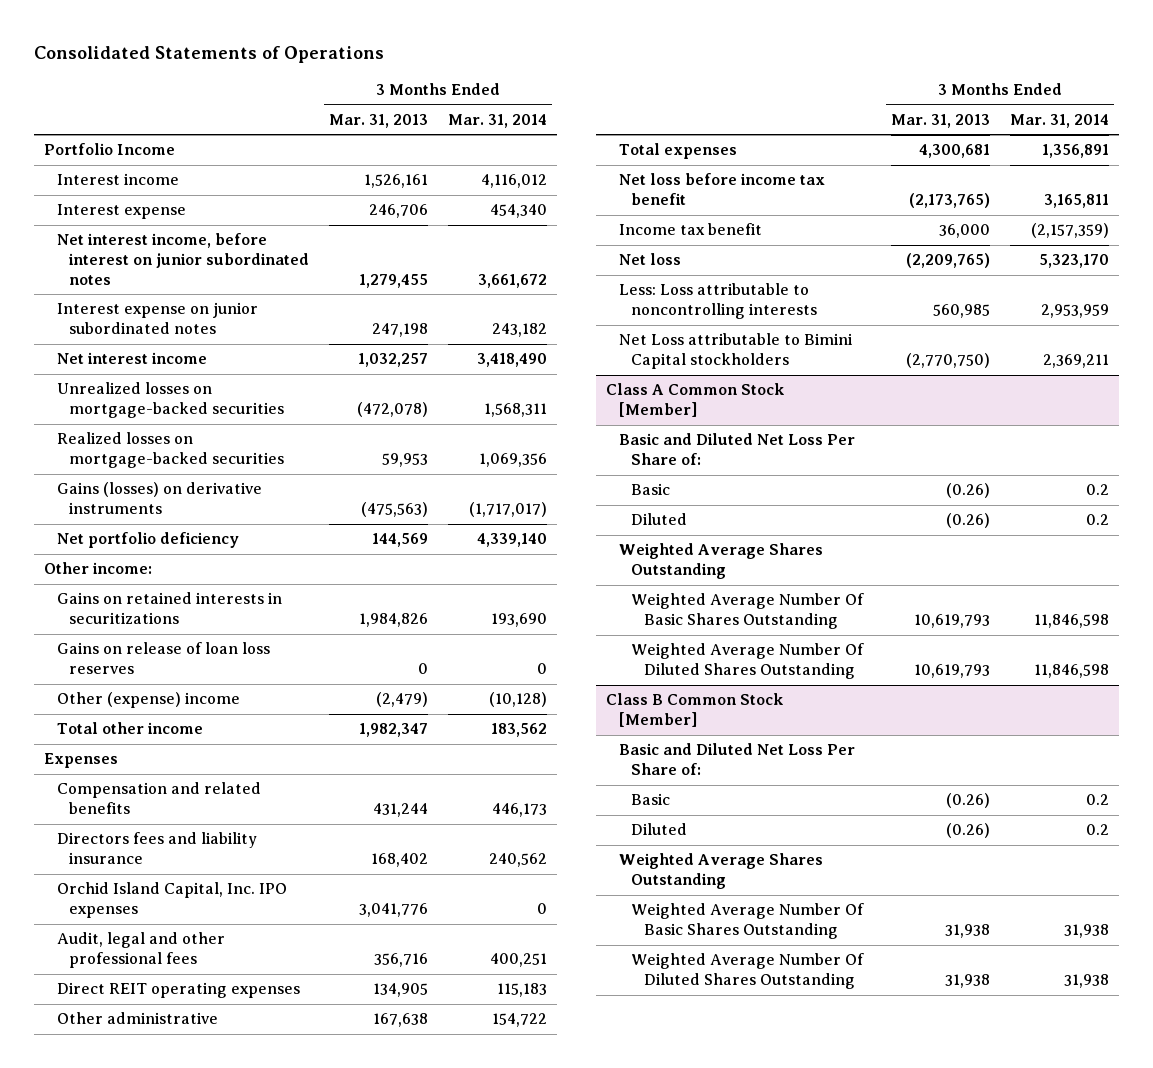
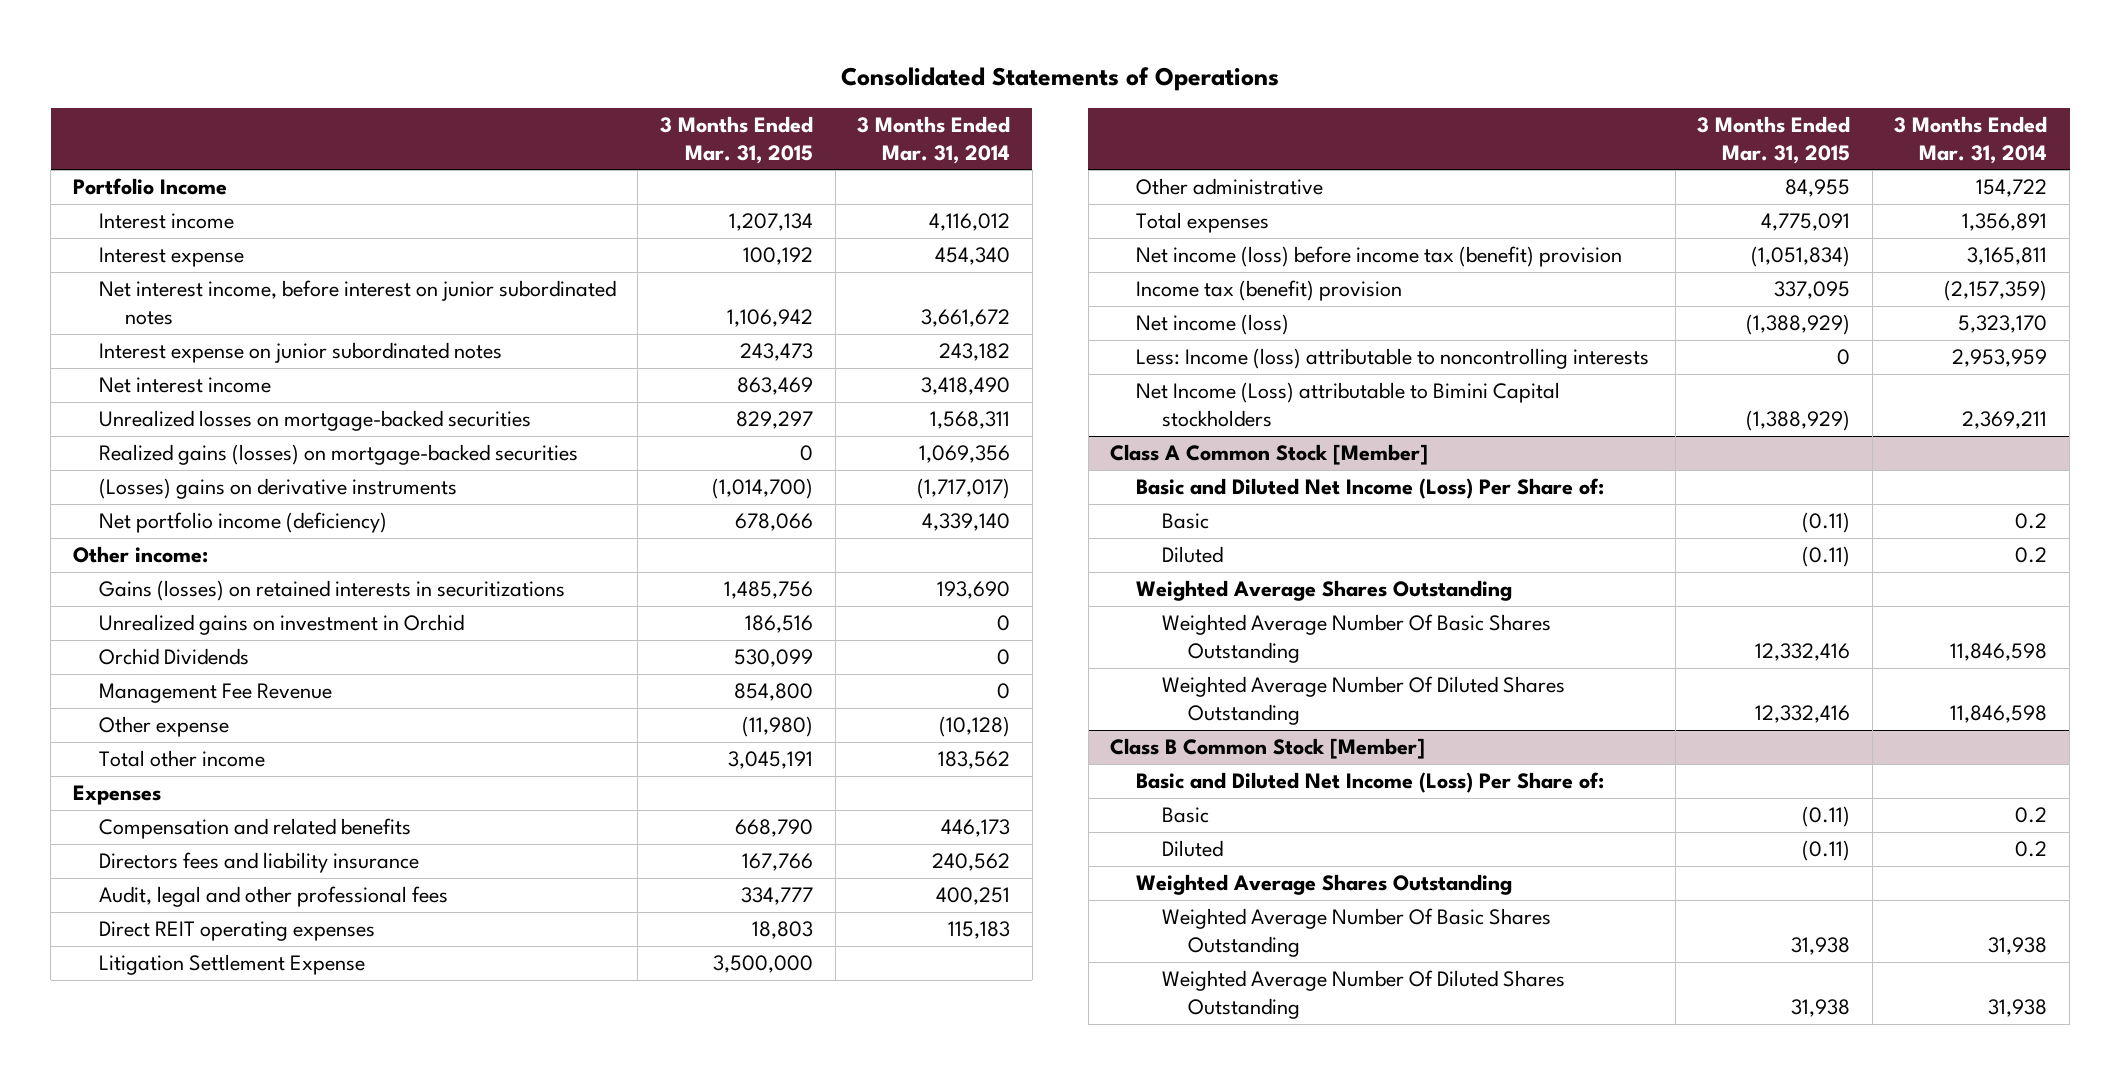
- | 3 Months Ended Mar. 31, 2013 | 3 Months Ended Mar. 31, 2014
+ | 3 Months Ended Mar. 31, 2015 | 3 Months Ended Mar. 31, 2014
- Realized losses on mortgage-backed securities | 59,953 | 1,069,356
- Gains (losses) on derivative instruments | (475,563) | (1,717,017)
- Net portfolio deficiency | 144,569 | 4,339,140
+ Realized gains (losses) on mortgage-backed securities | 0 | 1,069,356
+ (Losses) gains on derivative instruments | (1,014,700) | (1,717,017)
+ Net portfolio income (deficiency) | 678,066 | 4,339,140
- Gains on retained interests in securitizations | 1,984,826 | 193,690
- Gains on release of loan loss reserves | 0 | 0
- Other (expense) income | (2,479) | (10,128)
+ Gains (losses) on retained interests in securitizations | 1,485,756 | 193,690
+ Unrealized gains on investment in Orchid | 186,516 | 0
+ Orchid Dividends | 530,099 | 0
+ Management Fee Revenue | 854,800 | 0
+ Other expense | (11,980) | (10,128)
- Orchid Island Capital, Inc. IPO expenses | 3,041,776 | 0
+ Litigation Settlement Expense | 3,500,000 |
- Net loss before income tax benefit | (2,173,765) | 3,165,811
- Income tax benefit | 36,000 | (2,157,359)
- Net loss | (2,209,765) | 5,323,170
- Less: Loss attributable to noncontrolling interests | 560,985 | 2,953,959
- Net Loss attributable to Bimini Capital stockholders | (2,770,750) | 2,369,211
+ Net income (loss) before income tax (benefit) provision | (1,051,834) | 3,165,811
+ Income tax (benefit) provision | 337,095 | (2,157,359)
+ Net income (loss) | (1,388,929) | 5,323,170
+ Less: Income (loss) attributable to noncontrolling interests | 0 | 2,953,959
+ Net Income (Loss) attributable to Bimini Capital stockholders | (1,388,929) | 2,369,211
@ Class A Common Stock [Member]
- Basic and Diluted Net Loss Per Share of:
+ Basic and Diluted Net Income (Loss) Per Share of:
@ Class B Common Stock [Member]
- Basic and Diluted Net Loss Per Share of:
+ Basic and Diluted Net Income (Loss) Per Share of:

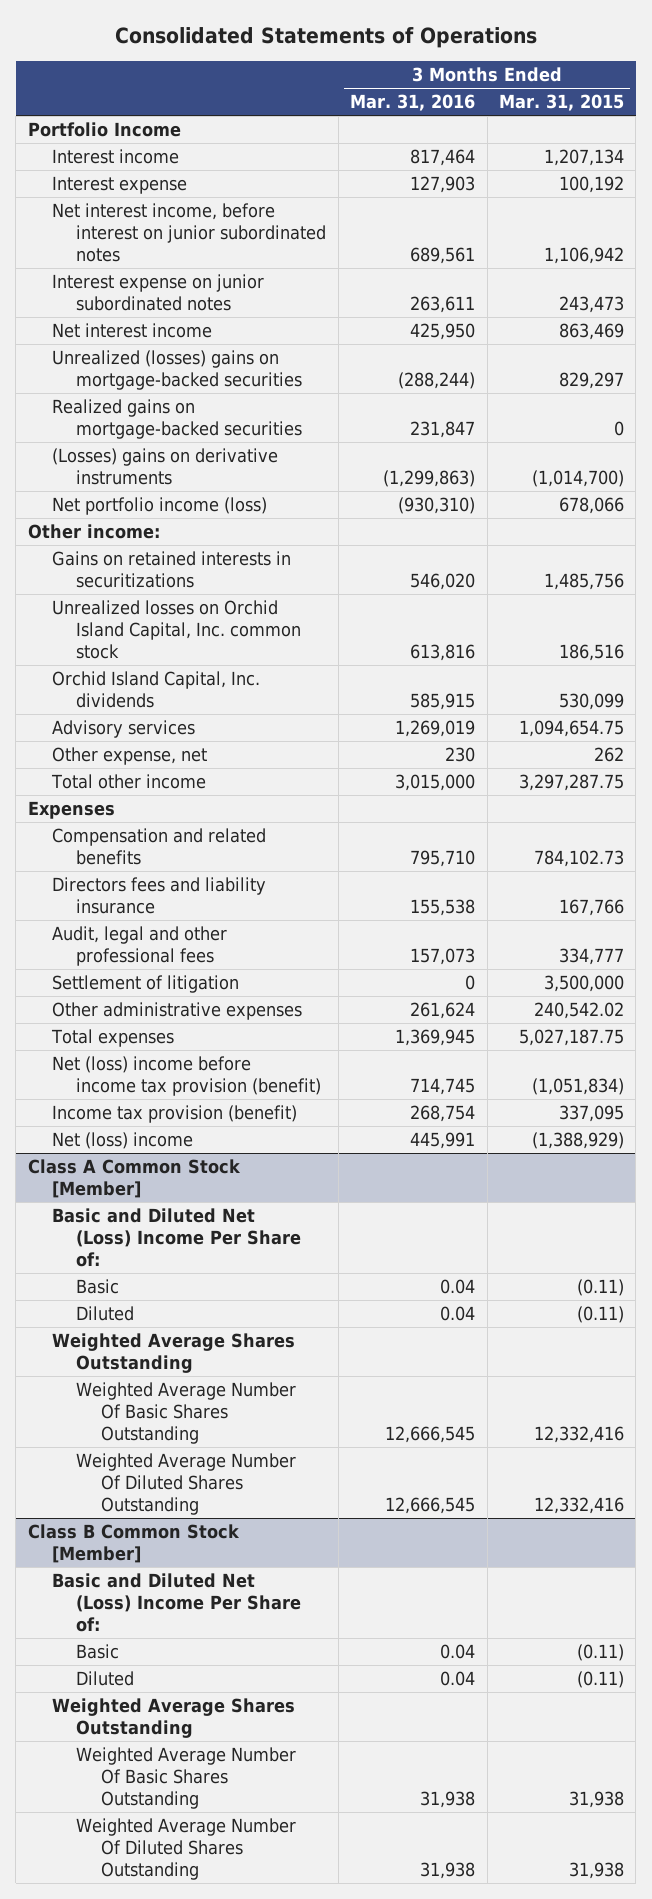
- | 3 Months Ended Mar. 31, 2015 | 3 Months Ended Mar. 31, 2014
+ | 3 Months Ended Mar. 31, 2016 | 3 Months Ended Mar. 31, 2015
- Unrealized losses on mortgage-backed securities | 829,297 | 1,568,311
- Realized gains (losses) on mortgage-backed securities | 0 | 1,069,356
+ Unrealized (losses) gains on mortgage-backed securities | (288,244) | 829,297
+ Realized gains on mortgage-backed securities | 231,847 | 0
- Net portfolio income (deficiency) | 678,066 | 4,339,140
+ Net portfolio income (loss) | (930,310) | 678,066
- Gains (losses) on retained interests in securitizations | 1,485,756 | 193,690
- Unrealized gains on investment in Orchid | 186,516 | 0
- Orchid Dividends | 530,099 | 0
- Management Fee Revenue | 854,800 | 0
- Other expense | (11,980) | (10,128)
- Total other income | 3,045,191 | 183,562
+ Gains on retained interests in securitizations | 546,020 | 1,485,756
+ Unrealized losses on Orchid Island Capital, Inc. common stock | 613,816 | 186,516
+ Orchid Island Capital, Inc. dividends | 585,915 | 530,099
+ Advisory services | 1,269,019 | 1,094,654.75
+ Other expense, net | 230 | 262
+ Total other income | 3,015,000 | 3,297,287.75
- Compensation and related benefits | 668,790 | 446,173
+ Compensation and related benefits | 795,710 | 784,102.73
- Direct REIT operating expenses | 18,803 | 115,183
- Litigation Settlement Expense | 3,500,000 |
- Other administrative | 84,955 | 154,722
- Total expenses | 4,775,091 | 1,356,891
- Net income (loss) before income tax (benefit) provision | (1,051,834) | 3,165,811
- Income tax (benefit) provision | 337,095 | (2,157,359)
- Net income (loss) | (1,388,929) | 5,323,170
- Less: Income (loss) attributable to noncontrolling interests | 0 | 2,953,959
- Net Income (Loss) attributable to Bimini Capital stockholders | (1,388,929) | 2,369,211
+ Settlement of litigation | 0 | 3,500,000
+ Other administrative expenses | 261,624 | 240,542.02
+ Total expenses | 1,369,945 | 5,027,187.75
+ Net (loss) income before income tax provision (benefit) | 714,745 | (1,051,834)
+ Income tax provision (benefit) | 268,754 | 337,095
+ Net (loss) income | 445,991 | (1,388,929)
@ Class A Common Stock [Member]
- Basic and Diluted Net Income (Loss) Per Share of:
+ Basic and Diluted Net (Loss) Income Per Share of:
@ Class B Common Stock [Member]
- Basic and Diluted Net Income (Loss) Per Share of:
+ Basic and Diluted Net (Loss) Income Per Share of:

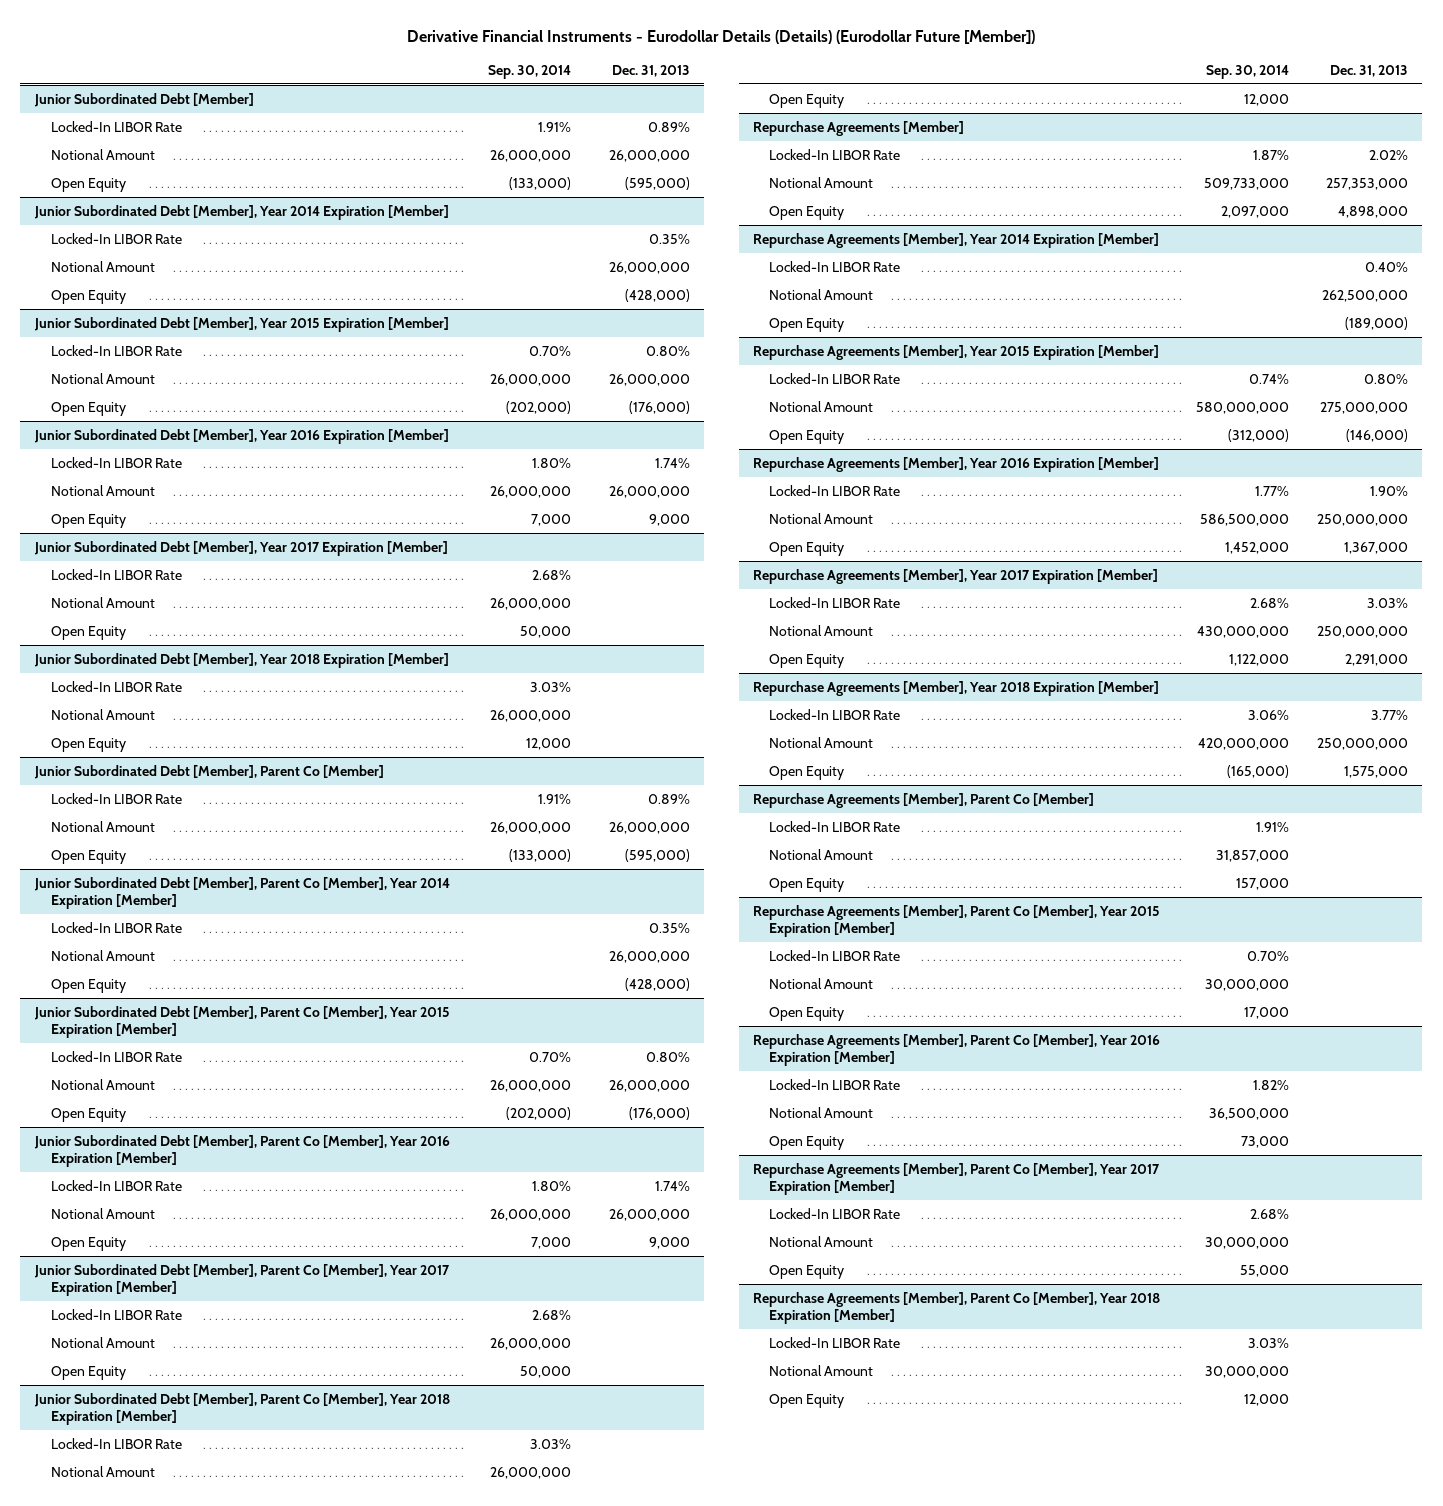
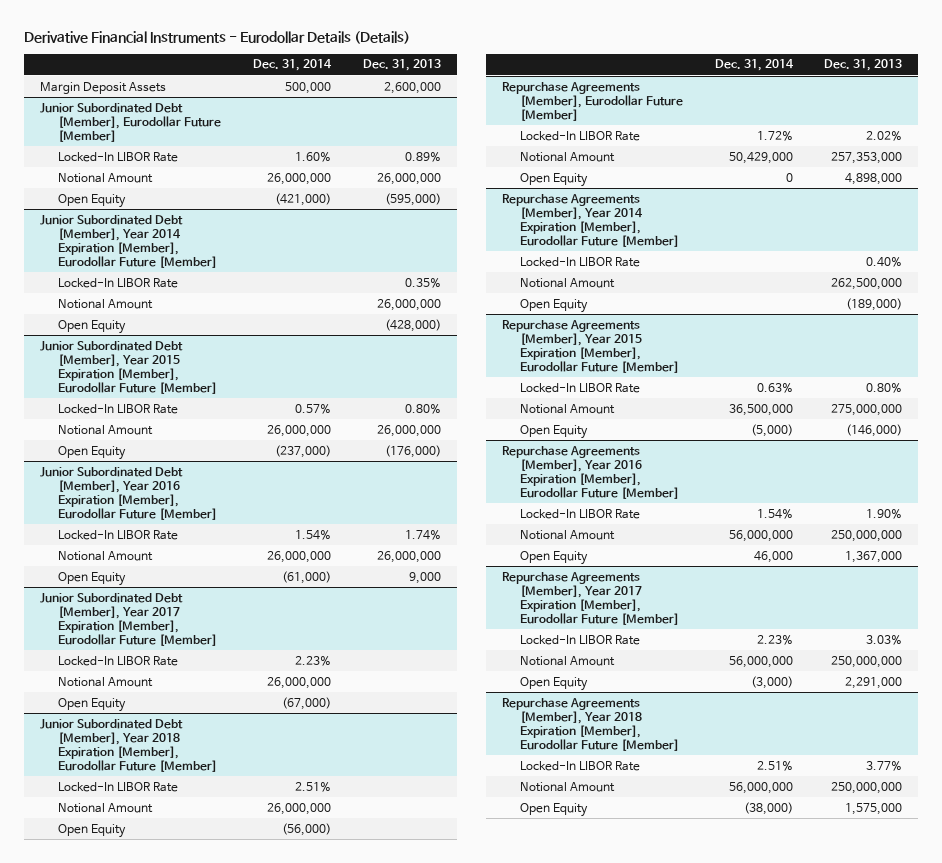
- Derivative Financial Instruments - Eurodollar Details (Details) (Eurodollar Future [Member])
+ Derivative Financial Instruments - Eurodollar Details (Details)
- | Sep. 30, 2014 | Dec. 31, 2013
+ | Dec. 31, 2014 | Dec. 31, 2013
- Junior Subordinated Debt [Member]
- Locked-In LIBOR Rate | 1.91% | 0.89%
- Notional Amount | 26,000,000 | 26,000,000
- Open Equity | (133,000) | (595,000)
- Junior Subordinated Debt [Member], Year 2014 Expiration [Member]
- Locked-In LIBOR Rate | | 0.35%
- Notional Amount | | 26,000,000
- Open Equity | | (428,000)
- Junior Subordinated Debt [Member], Year 2015 Expiration [Member]
- Locked-In LIBOR Rate | 0.70% | 0.80%
- Notional Amount | 26,000,000 | 26,000,000
- Open Equity | (202,000) | (176,000)
- Junior Subordinated Debt [Member], Year 2016 Expiration [Member]
- Locked-In LIBOR Rate | 1.80% | 1.74%
- Notional Amount | 26,000,000 | 26,000,000
- Open Equity | 7,000 | 9,000
- Junior Subordinated Debt [Member], Year 2017 Expiration [Member]
- Locked-In LIBOR Rate | 2.68% |
- Notional Amount | 26,000,000 |
- Open Equity | 50,000 |
- Junior Subordinated Debt [Member], Year 2018 Expiration [Member]
- Locked-In LIBOR Rate | 3.03% |
- Notional Amount | 26,000,000 |
- Open Equity | 12,000 |
- Junior Subordinated Debt [Member], Parent Co [Member]
+ Margin Deposit Assets | 500,000 | 2,600,000
+ Junior Subordinated Debt [Member], Eurodollar Future [Member]
- Junior Subordinated Debt [Member], Parent Co [Member], Year 2014 Expiration [Member]
+ Junior Subordinated Debt [Member], Year 2014 Expiration [Member], Eurodollar Future [Member]
- Junior Subordinated Debt [Member], Parent Co [Member], Year 2015 Expiration [Member]
+ Junior Subordinated Debt [Member], Year 2015 Expiration [Member], Eurodollar Future [Member]
- Junior Subordinated Debt [Member], Parent Co [Member], Year 2016 Expiration [Member]
+ Junior Subordinated Debt [Member], Year 2016 Expiration [Member], Eurodollar Future [Member]
- Junior Subordinated Debt [Member], Parent Co [Member], Year 2017 Expiration [Member]
+ Junior Subordinated Debt [Member], Year 2017 Expiration [Member], Eurodollar Future [Member]
- Junior Subordinated Debt [Member], Parent Co [Member], Year 2018 Expiration [Member]
+ Junior Subordinated Debt [Member], Year 2018 Expiration [Member], Eurodollar Future [Member]
- Repurchase Agreements [Member]
+ Repurchase Agreements [Member], Eurodollar Future [Member]
- Repurchase Agreements [Member], Year 2014 Expiration [Member]
+ Repurchase Agreements [Member], Year 2014 Expiration [Member], Eurodollar Future [Member]
- Repurchase Agreements [Member], Year 2015 Expiration [Member]
+ Repurchase Agreements [Member], Year 2015 Expiration [Member], Eurodollar Future [Member]
- Repurchase Agreements [Member], Year 2016 Expiration [Member]
+ Repurchase Agreements [Member], Year 2016 Expiration [Member], Eurodollar Future [Member]
- Repurchase Agreements [Member], Year 2017 Expiration [Member]
+ Repurchase Agreements [Member], Year 2017 Expiration [Member], Eurodollar Future [Member]
- Repurchase Agreements [Member], Year 2018 Expiration [Member]
+ Repurchase Agreements [Member], Year 2018 Expiration [Member], Eurodollar Future [Member]
- Repurchase Agreements [Member], Parent Co [Member]
- Locked-In LIBOR Rate | 1.91% |
- Notional Amount | 31,857,000 |
- Open Equity | 157,000 |
- Repurchase Agreements [Member], Parent Co [Member], Year 2015 Expiration [Member]
- Locked-In LIBOR Rate | 0.70% |
- Notional Amount | 30,000,000 |
- Open Equity | 17,000 |
- Repurchase Agreements [Member], Parent Co [Member], Year 2016 Expiration [Member]
- Locked-In LIBOR Rate | 1.82% |
- Notional Amount | 36,500,000 |
- Open Equity | 73,000 |
- Repurchase Agreements [Member], Parent Co [Member], Year 2017 Expiration [Member]
- Locked-In LIBOR Rate | 2.68% |
- Notional Amount | 30,000,000 |
- Open Equity | 55,000 |
- Repurchase Agreements [Member], Parent Co [Member], Year 2018 Expiration [Member]
- Locked-In LIBOR Rate | 3.03% |
- Notional Amount | 30,000,000 |
- Open Equity | 12,000 |

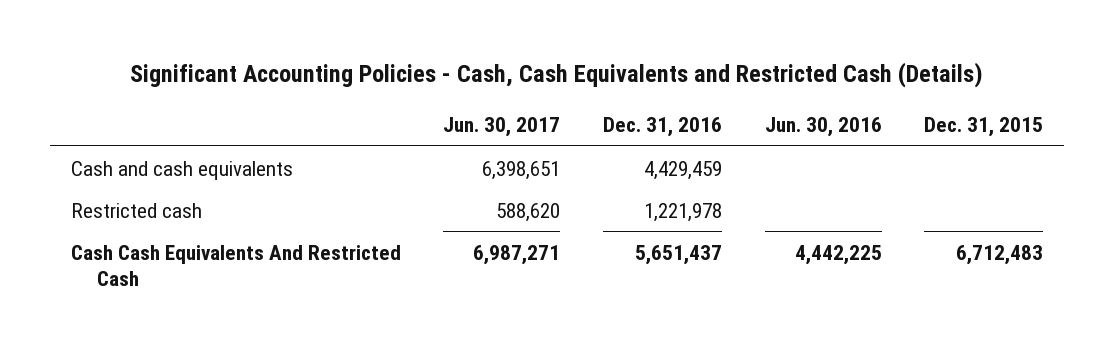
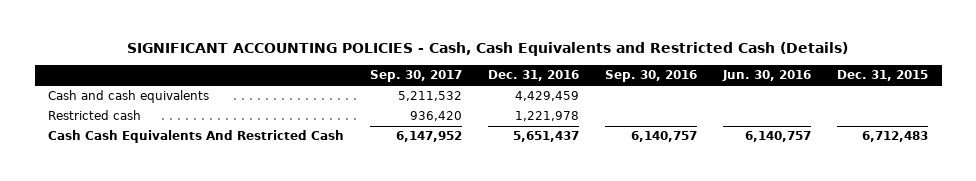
- Significant Accounting Policies - Cash, Cash Equivalents and Restricted Cash (Details)
+ SIGNIFICANT ACCOUNTING POLICIES - Cash, Cash Equivalents and Restricted Cash (Details)
- | Jun. 30, 2017 | Dec. 31, 2016 | Jun. 30, 2016 | Dec. 31, 2015
+ | Sep. 30, 2017 | Dec. 31, 2016 | Sep. 30, 2016 | Jun. 30, 2016 | Dec. 31, 2015
- Cash Cash Equivalents And Restricted Cash | 6,987,271 | 5,651,437 | 4,442,225 | 6,712,483
+ Cash Cash Equivalents And Restricted Cash | 6,147,952 | 5,651,437 | 6,140,757 | 6,140,757 | 6,712,483

